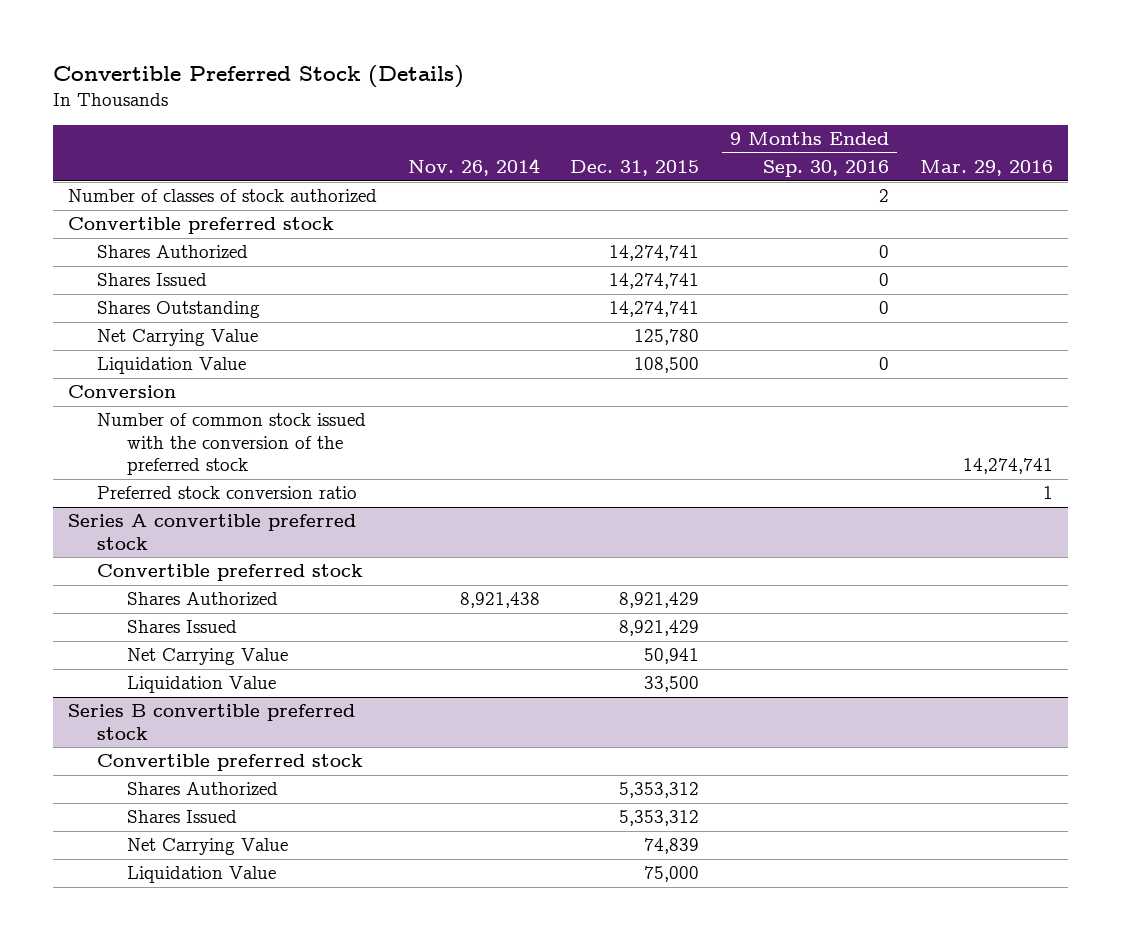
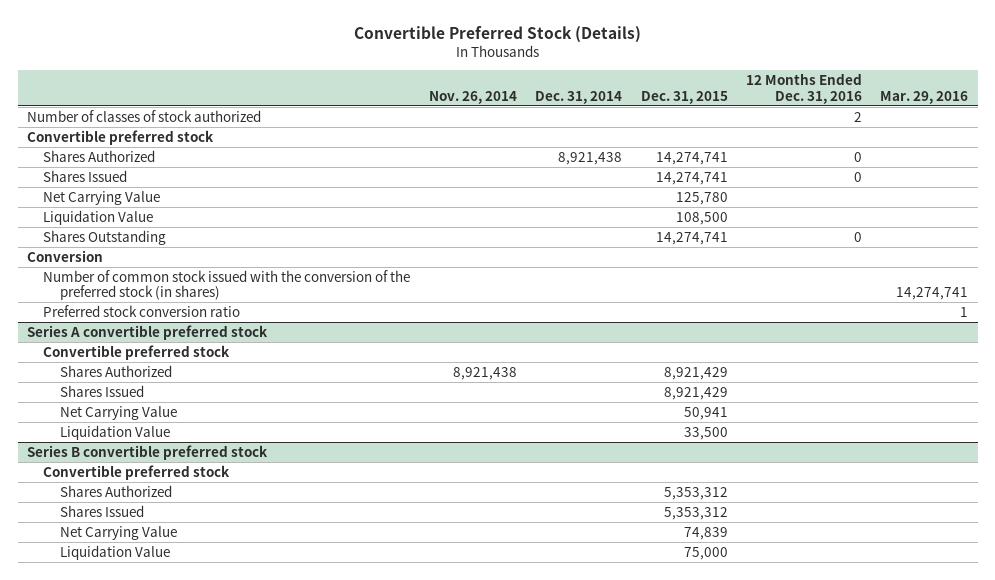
- | Nov. 26, 2014 | Dec. 31, 2015 | 9 Months Ended Sep. 30, 2016 | Mar. 29, 2016
+ | Nov. 26, 2014 | Dec. 31, 2014 | Dec. 31, 2015 | 12 Months Ended Dec. 31, 2016 | Mar. 29, 2016
moved down: Shares Outstanding | | | 14,274,741 | 0 |
- Number of common stock issued with the conversion of the preferred stock | | | | 14,274,741
+ Number of common stock issued with the conversion of the preferred stock (in shares) | | | | | 14,274,741

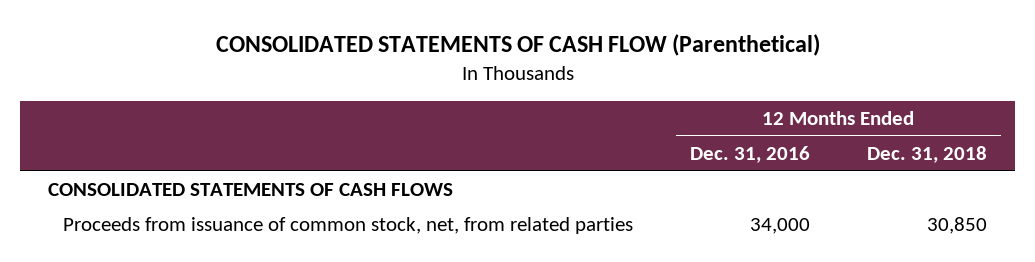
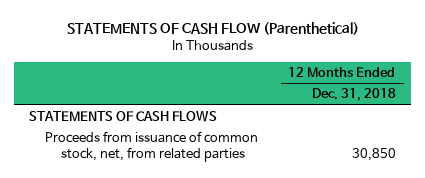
- CONSOLIDATED STATEMENTS OF CASH FLOW (Parenthetical)
+ STATEMENTS OF CASH FLOW (Parenthetical)
- | 12 Months Ended Dec. 31, 2016 | 12 Months Ended Dec. 31, 2018
+ | 12 Months Ended Dec. 31, 2018
- CONSOLIDATED STATEMENTS OF CASH FLOWS
+ STATEMENTS OF CASH FLOWS

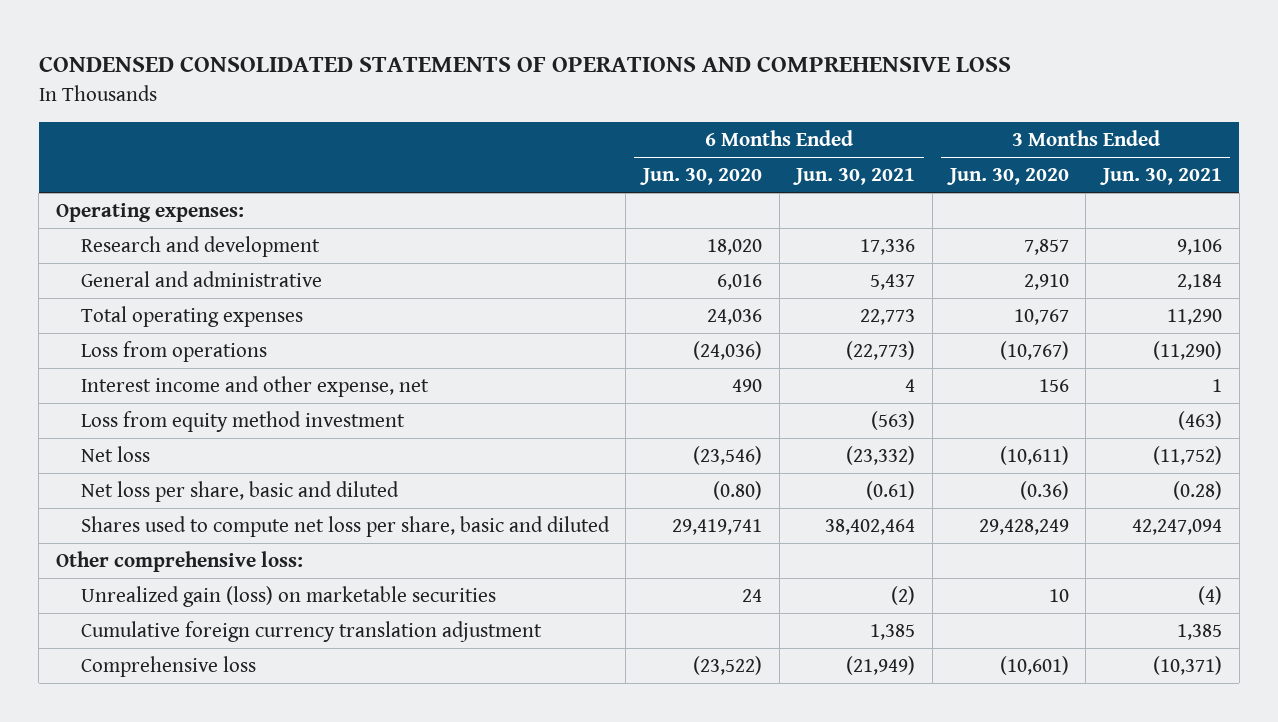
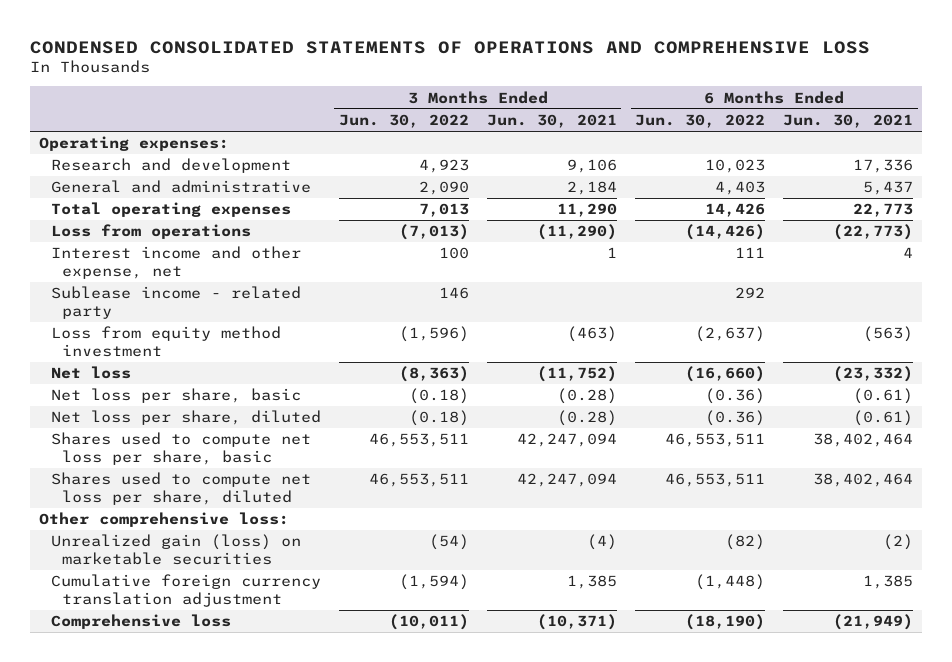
- | 6 Months Ended Jun. 30, 2020 | 6 Months Ended Jun. 30, 2021 | 3 Months Ended Jun. 30, 2020 | 3 Months Ended Jun. 30, 2021
+ | 3 Months Ended Jun. 30, 2022 | 3 Months Ended Jun. 30, 2021 | 6 Months Ended Jun. 30, 2022 | 6 Months Ended Jun. 30, 2021
+ Sublease income - related party | 146 | | 292 |
- Net loss per share, basic and diluted | (0.80) | (0.61) | (0.36) | (0.28)
- Shares used to compute net loss per share, basic and diluted | 29,419,741 | 38,402,464 | 29,428,249 | 42,247,094
+ Net loss per share, basic | (0.18) | (0.28) | (0.36) | (0.61)
+ Net loss per share, diluted | (0.18) | (0.28) | (0.36) | (0.61)
+ Shares used to compute net loss per share, basic | 46,553,511 | 42,247,094 | 46,553,511 | 38,402,464
+ Shares used to compute net loss per share, diluted | 46,553,511 | 42,247,094 | 46,553,511 | 38,402,464

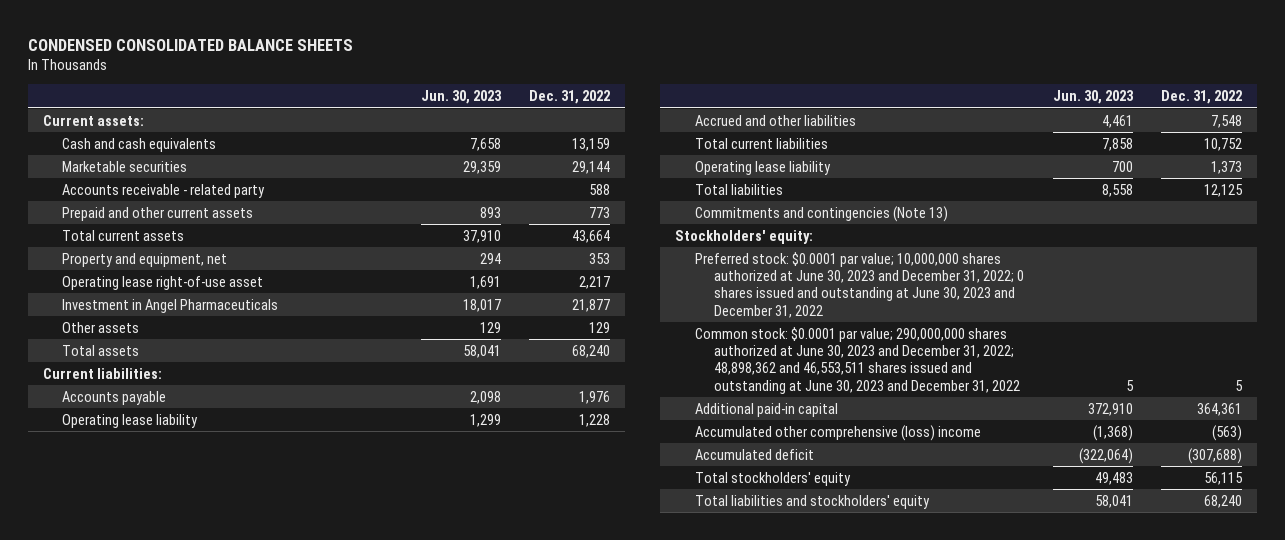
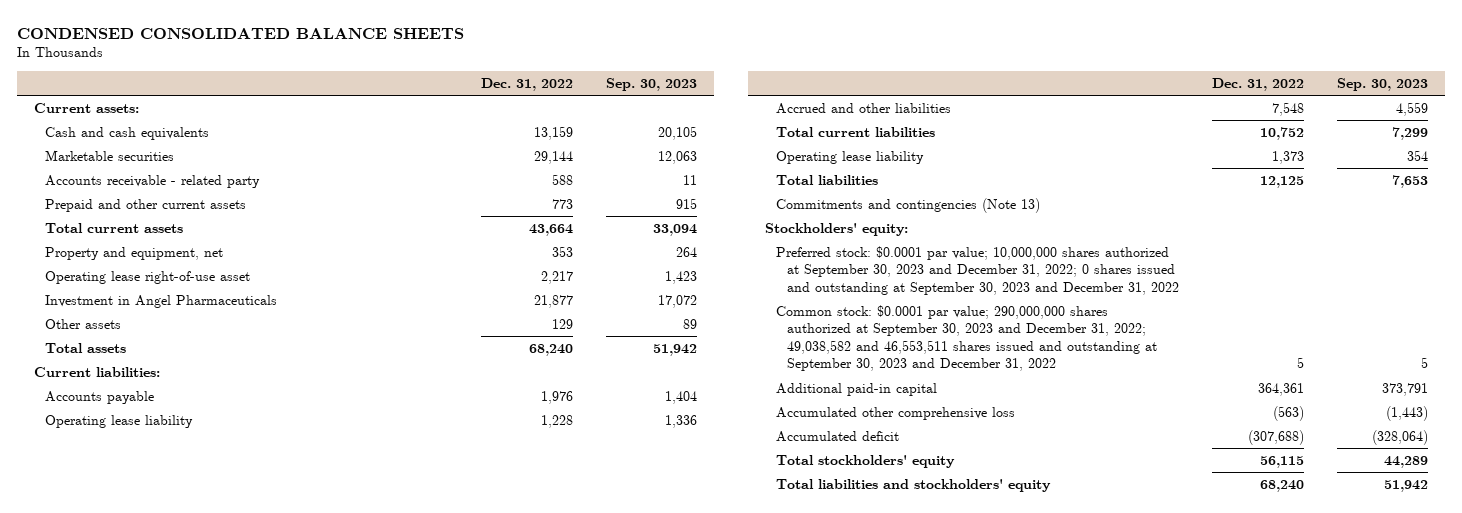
- | Jun. 30, 2023 | Dec. 31, 2022
+ | Dec. 31, 2022 | Sep. 30, 2023
- Preferred stock: $0.0001 par value; 10,000,000 shares authorized at June 30, 2023 and December 31, 2022; 0 shares issued and outstanding at June 30, 2023 and December 31, 2022
- Common stock: $0.0001 par value; 290,000,000 shares authorized at June 30, 2023 and December 31, 2022; 48,898,362 and 46,553,511 shares issued and outstanding at June 30, 2023 and December 31, 2022 | 5 | 5
+ Preferred stock: $0.0001 par value; 10,000,000 shares authorized at September 30, 2023 and December 31, 2022; 0 shares issued and outstanding at September 30, 2023 and December 31, 2022
+ Common stock: $0.0001 par value; 290,000,000 shares authorized at September 30, 2023 and December 31, 2022; 49,038,582 and 46,553,511 shares issued and outstanding at September 30, 2023 and December 31, 2022 | 5 | 5
- Accumulated other comprehensive (loss) income | (1,368) | (563)
+ Accumulated other comprehensive loss | (563) | (1,443)

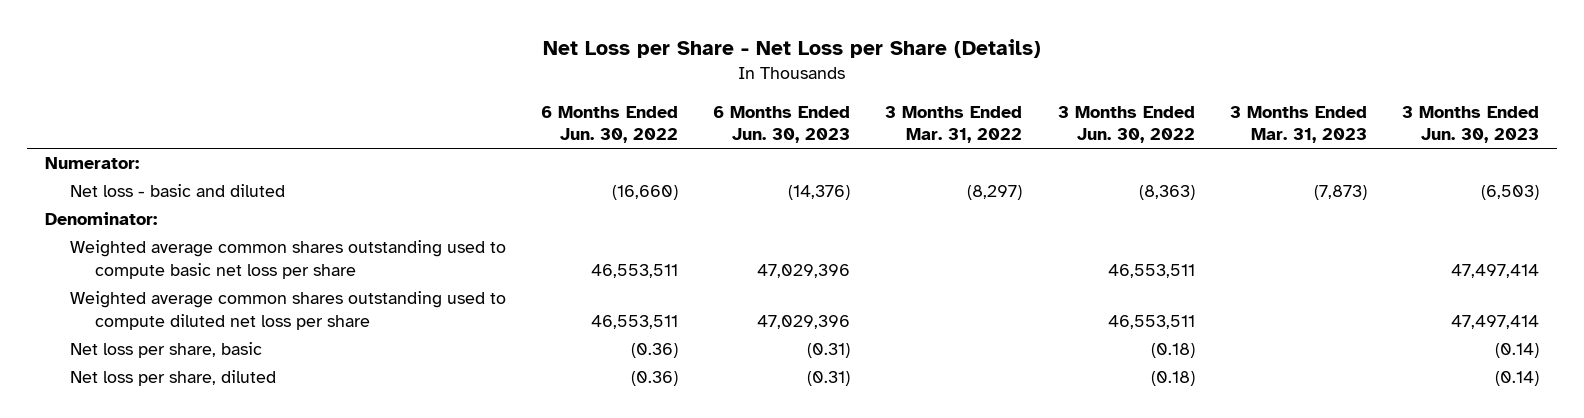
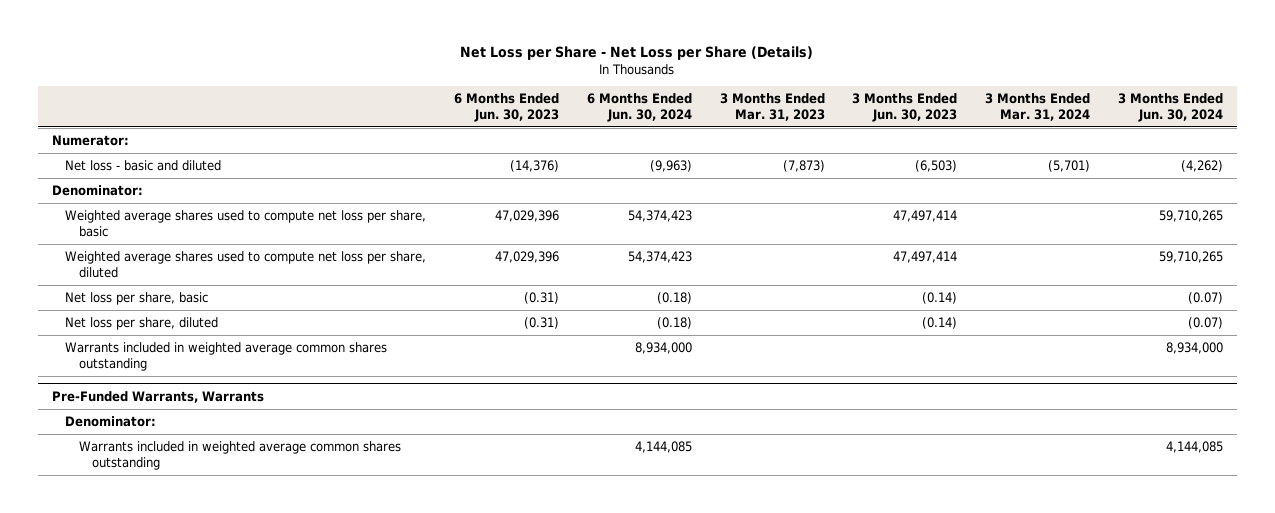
- | 6 Months Ended Jun. 30, 2022 | 6 Months Ended Jun. 30, 2023 | 3 Months Ended Mar. 31, 2022 | 3 Months Ended Jun. 30, 2022 | 3 Months Ended Mar. 31, 2023 | 3 Months Ended Jun. 30, 2023
+ | 6 Months Ended Jun. 30, 2023 | 6 Months Ended Jun. 30, 2024 | 3 Months Ended Mar. 31, 2023 | 3 Months Ended Jun. 30, 2023 | 3 Months Ended Mar. 31, 2024 | 3 Months Ended Jun. 30, 2024
- Weighted average common shares outstanding used to compute basic net loss per share | 46,553,511 | 47,029,396 | | 46,553,511 | | 47,497,414
- Weighted average common shares outstanding used to compute diluted net loss per share | 46,553,511 | 47,029,396 | | 46,553,511 | | 47,497,414
+ Weighted average shares used to compute net loss per share, basic | 47,029,396 | 54,374,423 | | 47,497,414 | | 59,710,265
+ Weighted average shares used to compute net loss per share, diluted | 47,029,396 | 54,374,423 | | 47,497,414 | | 59,710,265
+ Warrants included in weighted average common shares outstanding | | 8,934,000 | | | | 8,934,000
+ Pre-Funded Warrants, Warrants
+ Denominator:
+ Warrants included in weighted average common shares outstanding | | 4,144,085 | | | | 4,144,085

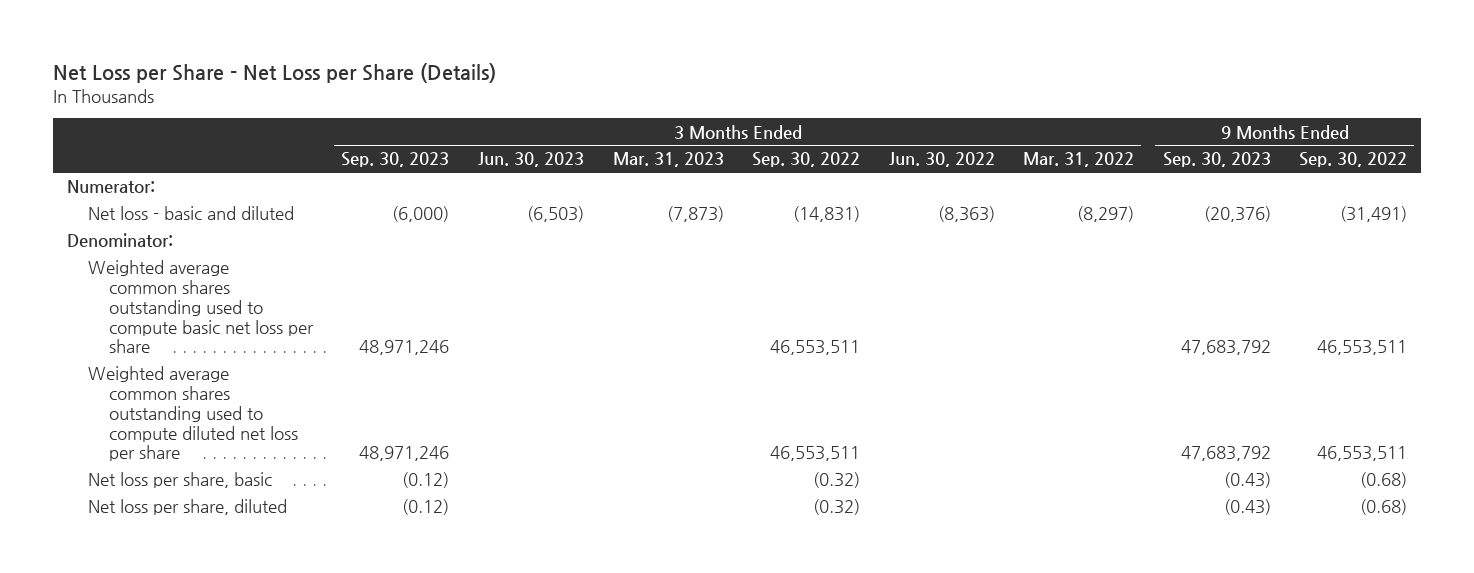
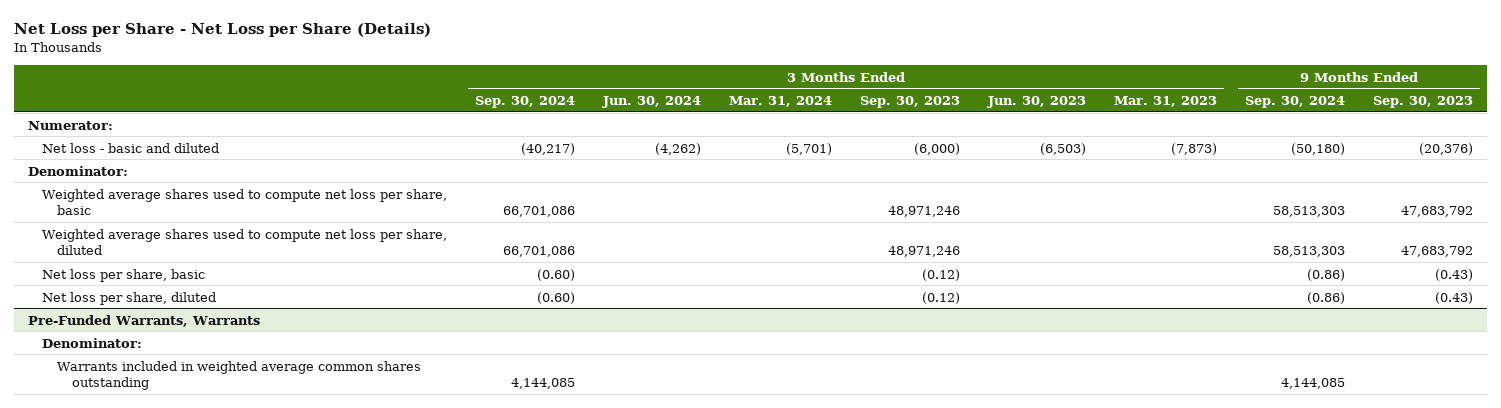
- | 3 Months Ended Sep. 30, 2023 | 3 Months Ended Jun. 30, 2023 | 3 Months Ended Mar. 31, 2023 | 3 Months Ended Sep. 30, 2022 | 3 Months Ended Jun. 30, 2022 | 3 Months Ended Mar. 31, 2022 | 9 Months Ended Sep. 30, 2023 | 9 Months Ended Sep. 30, 2022
+ | 3 Months Ended Sep. 30, 2024 | 3 Months Ended Jun. 30, 2024 | 3 Months Ended Mar. 31, 2024 | 3 Months Ended Sep. 30, 2023 | 3 Months Ended Jun. 30, 2023 | 3 Months Ended Mar. 31, 2023 | 9 Months Ended Sep. 30, 2024 | 9 Months Ended Sep. 30, 2023
- Weighted average common shares outstanding used to compute basic net loss per share | 48,971,246 | | | 46,553,511 | | | 47,683,792 | 46,553,511
- Weighted average common shares outstanding used to compute diluted net loss per share | 48,971,246 | | | 46,553,511 | | | 47,683,792 | 46,553,511
+ Weighted average shares used to compute net loss per share, basic | 66,701,086 | | | 48,971,246 | | | 58,513,303 | 47,683,792
+ Weighted average shares used to compute net loss per share, diluted | 66,701,086 | | | 48,971,246 | | | 58,513,303 | 47,683,792
+ Pre-Funded Warrants, Warrants
+ Denominator:
+ Warrants included in weighted average common shares outstanding | 4,144,085 | | | | | | 4,144,085 |

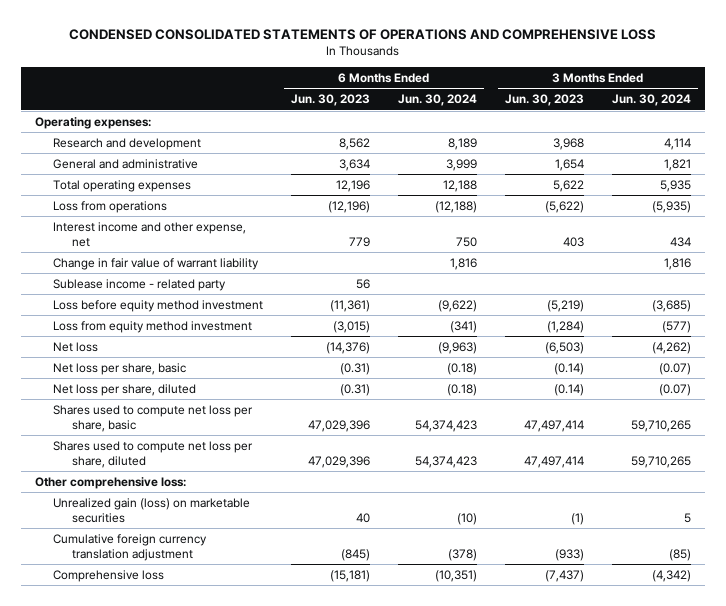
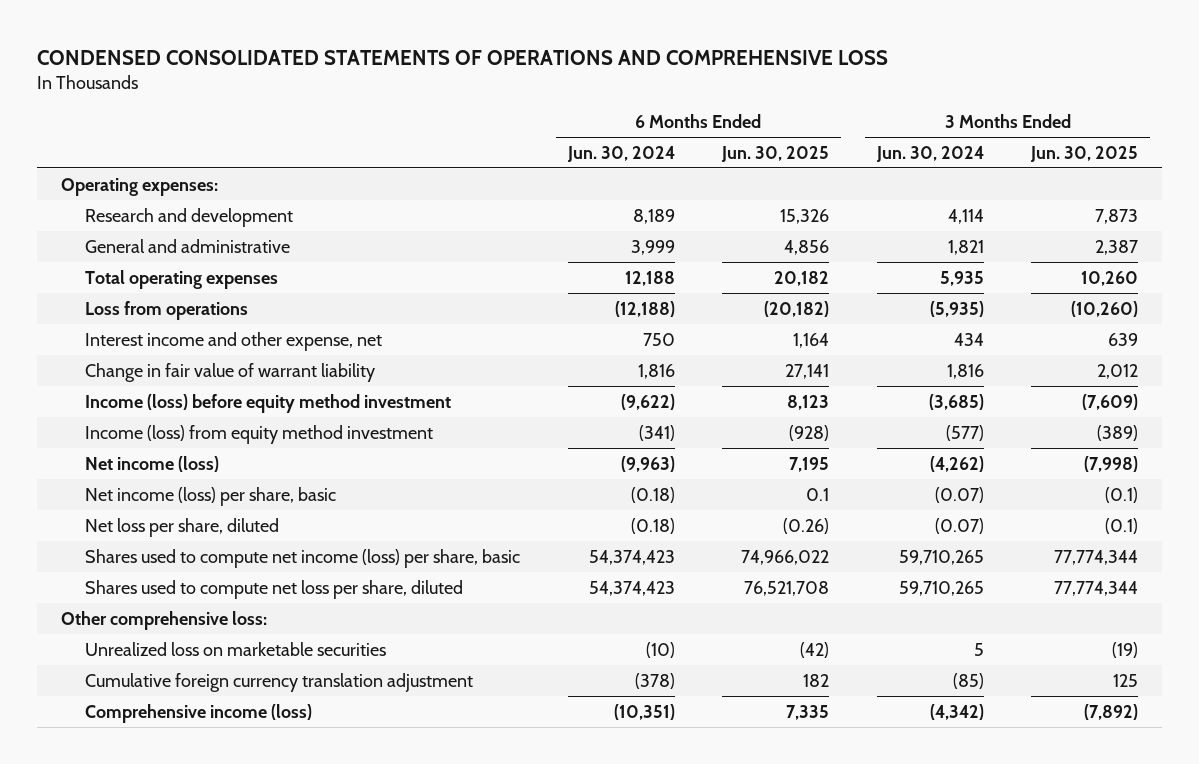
- | 6 Months Ended Jun. 30, 2023 | 6 Months Ended Jun. 30, 2024 | 3 Months Ended Jun. 30, 2023 | 3 Months Ended Jun. 30, 2024
+ | 6 Months Ended Jun. 30, 2024 | 6 Months Ended Jun. 30, 2025 | 3 Months Ended Jun. 30, 2024 | 3 Months Ended Jun. 30, 2025
- Sublease income - related party | 56 | | |
- Loss before equity method investment | (11,361) | (9,622) | (5,219) | (3,685)
- Loss from equity method investment | (3,015) | (341) | (1,284) | (577)
- Net loss | (14,376) | (9,963) | (6,503) | (4,262)
- Net loss per share, basic | (0.31) | (0.18) | (0.14) | (0.07)
+ Income (loss) before equity method investment | (9,622) | 8,123 | (3,685) | (7,609)
+ Income (loss) from equity method investment | (341) | (928) | (577) | (389)
+ Net income (loss) | (9,963) | 7,195 | (4,262) | (7,998)
+ Net income (loss) per share, basic | (0.18) | 0.1 | (0.07) | (0.1)
- Shares used to compute net loss per share, basic | 47,029,396 | 54,374,423 | 47,497,414 | 59,710,265
+ Shares used to compute net income (loss) per share, basic | 54,374,423 | 74,966,022 | 59,710,265 | 77,774,344
- Unrealized gain (loss) on marketable securities | 40 | (10) | (1) | 5
+ Unrealized loss on marketable securities | (10) | (42) | 5 | (19)
- Comprehensive loss | (15,181) | (10,351) | (7,437) | (4,342)
+ Comprehensive income (loss) | (10,351) | 7,335 | (4,342) | (7,892)

